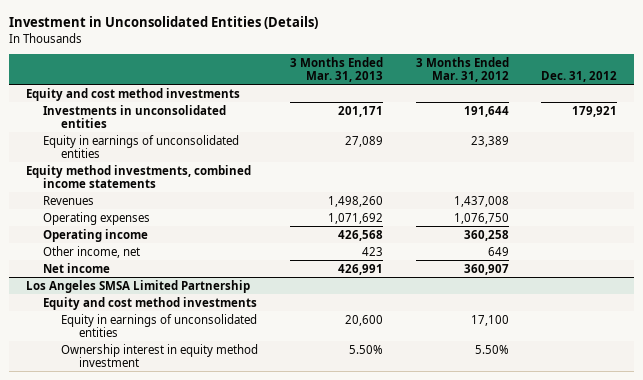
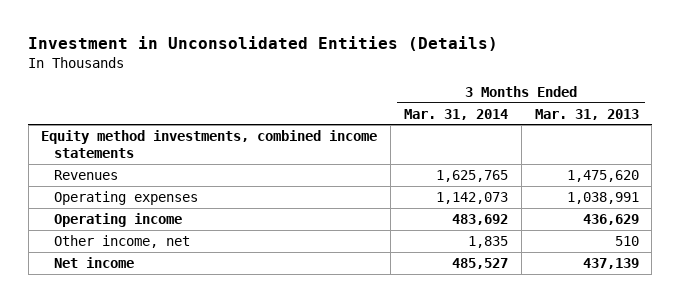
- | 3 Months Ended Mar. 31, 2013 | 3 Months Ended Mar. 31, 2012 | Dec. 31, 2012
+ | 3 Months Ended Mar. 31, 2014 | 3 Months Ended Mar. 31, 2013
- Equity and cost method investments
- Investments in unconsolidated entities | 201,171 | 191,644 | 179,921
- Equity in earnings of unconsolidated entities | 27,089 | 23,389 |
- Revenues | 1,498,260 | 1,437,008 |
- Operating expenses | 1,071,692 | 1,076,750 |
- Operating income | 426,568 | 360,258 |
- Other income, net | 423 | 649 |
- Net income | 426,991 | 360,907 |
- Los Angeles SMSA Limited Partnership
- Equity and cost method investments
- Equity in earnings of unconsolidated entities | 20,600 | 17,100 |
- Ownership interest in equity method investment | 5.50% | 5.50% |
+ Revenues | 1,625,765 | 1,475,620
+ Operating expenses | 1,142,073 | 1,038,991
+ Operating income | 483,692 | 436,629
+ Other income, net | 1,835 | 510
+ Net income | 485,527 | 437,139

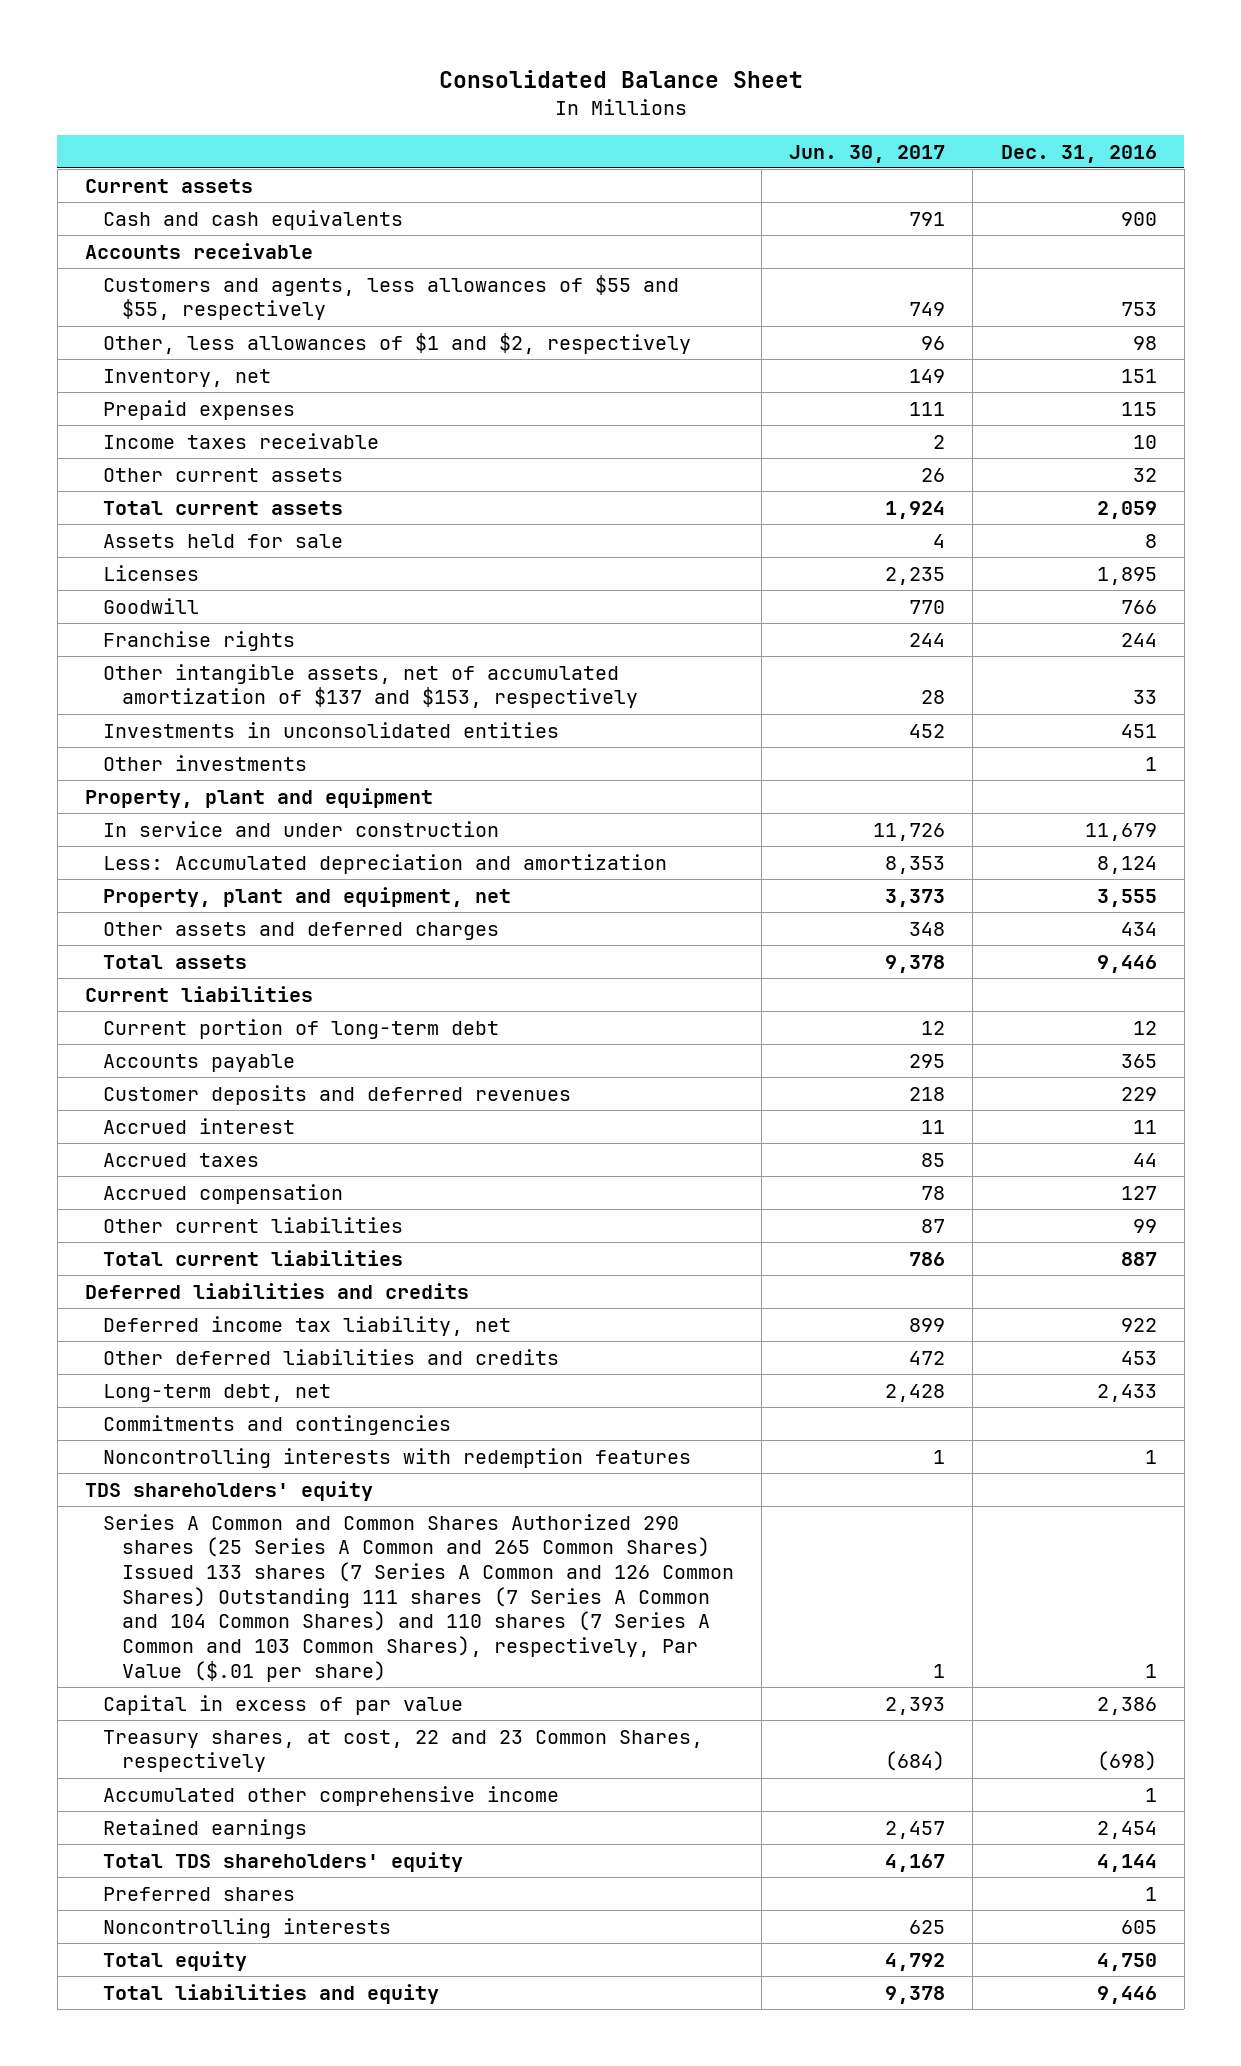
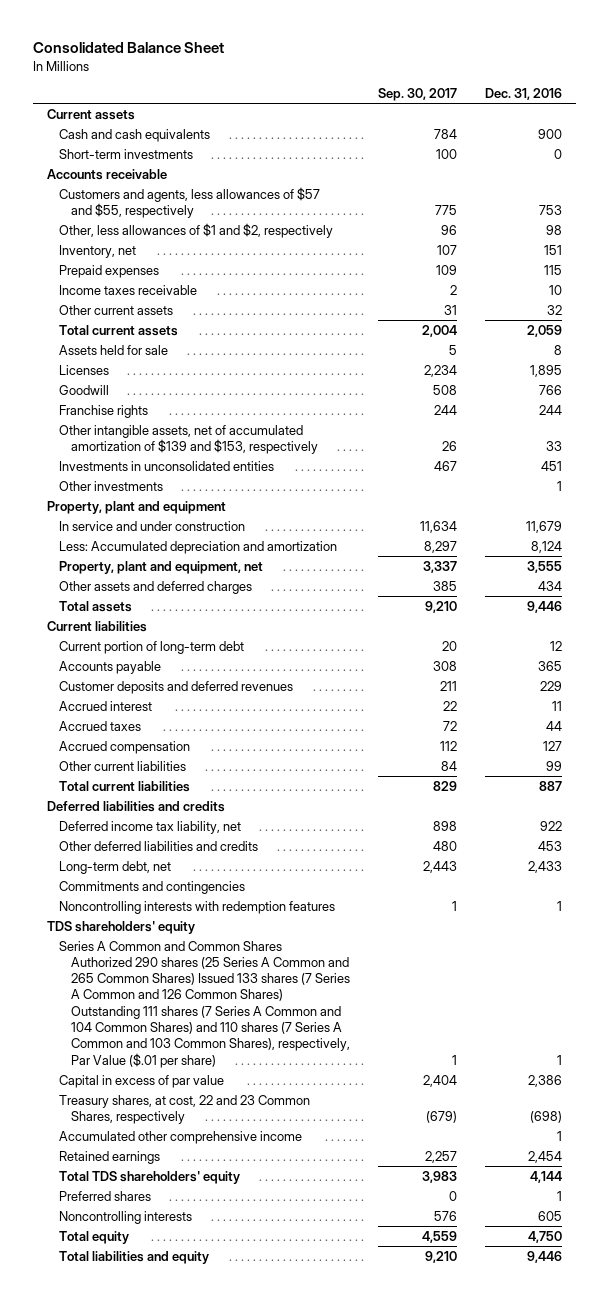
- | Jun. 30, 2017 | Dec. 31, 2016
+ | Sep. 30, 2017 | Dec. 31, 2016
+ Short-term investments | 100 | 0
- Customers and agents, less allowances of $55 and $55, respectively | 749 | 753
+ Customers and agents, less allowances of $57 and $55, respectively | 775 | 753
- Other intangible assets, net of accumulated amortization of $137 and $153, respectively | 28 | 33
+ Other intangible assets, net of accumulated amortization of $139 and $153, respectively | 26 | 33

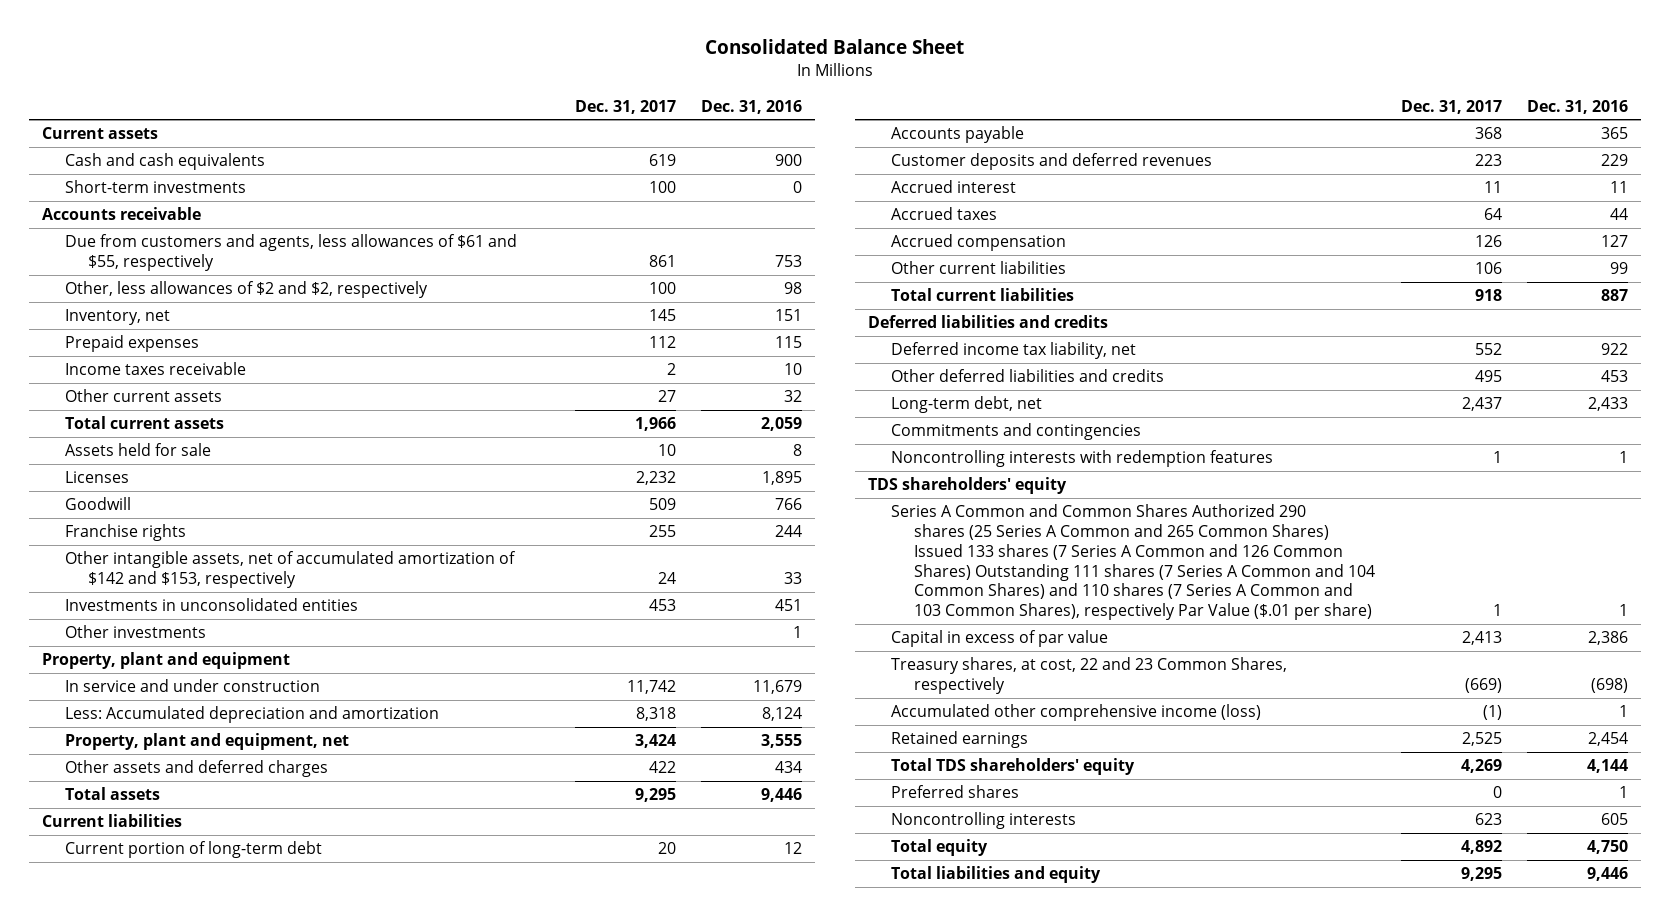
- | Sep. 30, 2017 | Dec. 31, 2016
+ | Dec. 31, 2017 | Dec. 31, 2016
- Customers and agents, less allowances of $57 and $55, respectively | 775 | 753
- Other, less allowances of $1 and $2, respectively | 96 | 98
+ Due from customers and agents, less allowances of $61 and $55, respectively | 861 | 753
+ Other, less allowances of $2 and $2, respectively | 100 | 98
- Other intangible assets, net of accumulated amortization of $139 and $153, respectively | 26 | 33
+ Other intangible assets, net of accumulated amortization of $142 and $153, respectively | 24 | 33
- Series A Common and Common Shares Authorized 290 shares (25 Series A Common and 265 Common Shares) Issued 133 shares (7 Series A Common and 126 Common Shares) Outstanding 111 shares (7 Series A Common and 104 Common Shares) and 110 shares (7 Series A Common and 103 Common Shares), respectively, Par Value ($.01 per share) | 1 | 1
+ Series A Common and Common Shares Authorized 290 shares (25 Series A Common and 265 Common Shares) Issued 133 shares (7 Series A Common and 126 Common Shares) Outstanding 111 shares (7 Series A Common and 104 Common Shares) and 110 shares (7 Series A Common and 103 Common Shares), respectively Par Value ($.01 per share) | 1 | 1
- Accumulated other comprehensive income | | 1
+ Accumulated other comprehensive income (loss) | (1) | 1

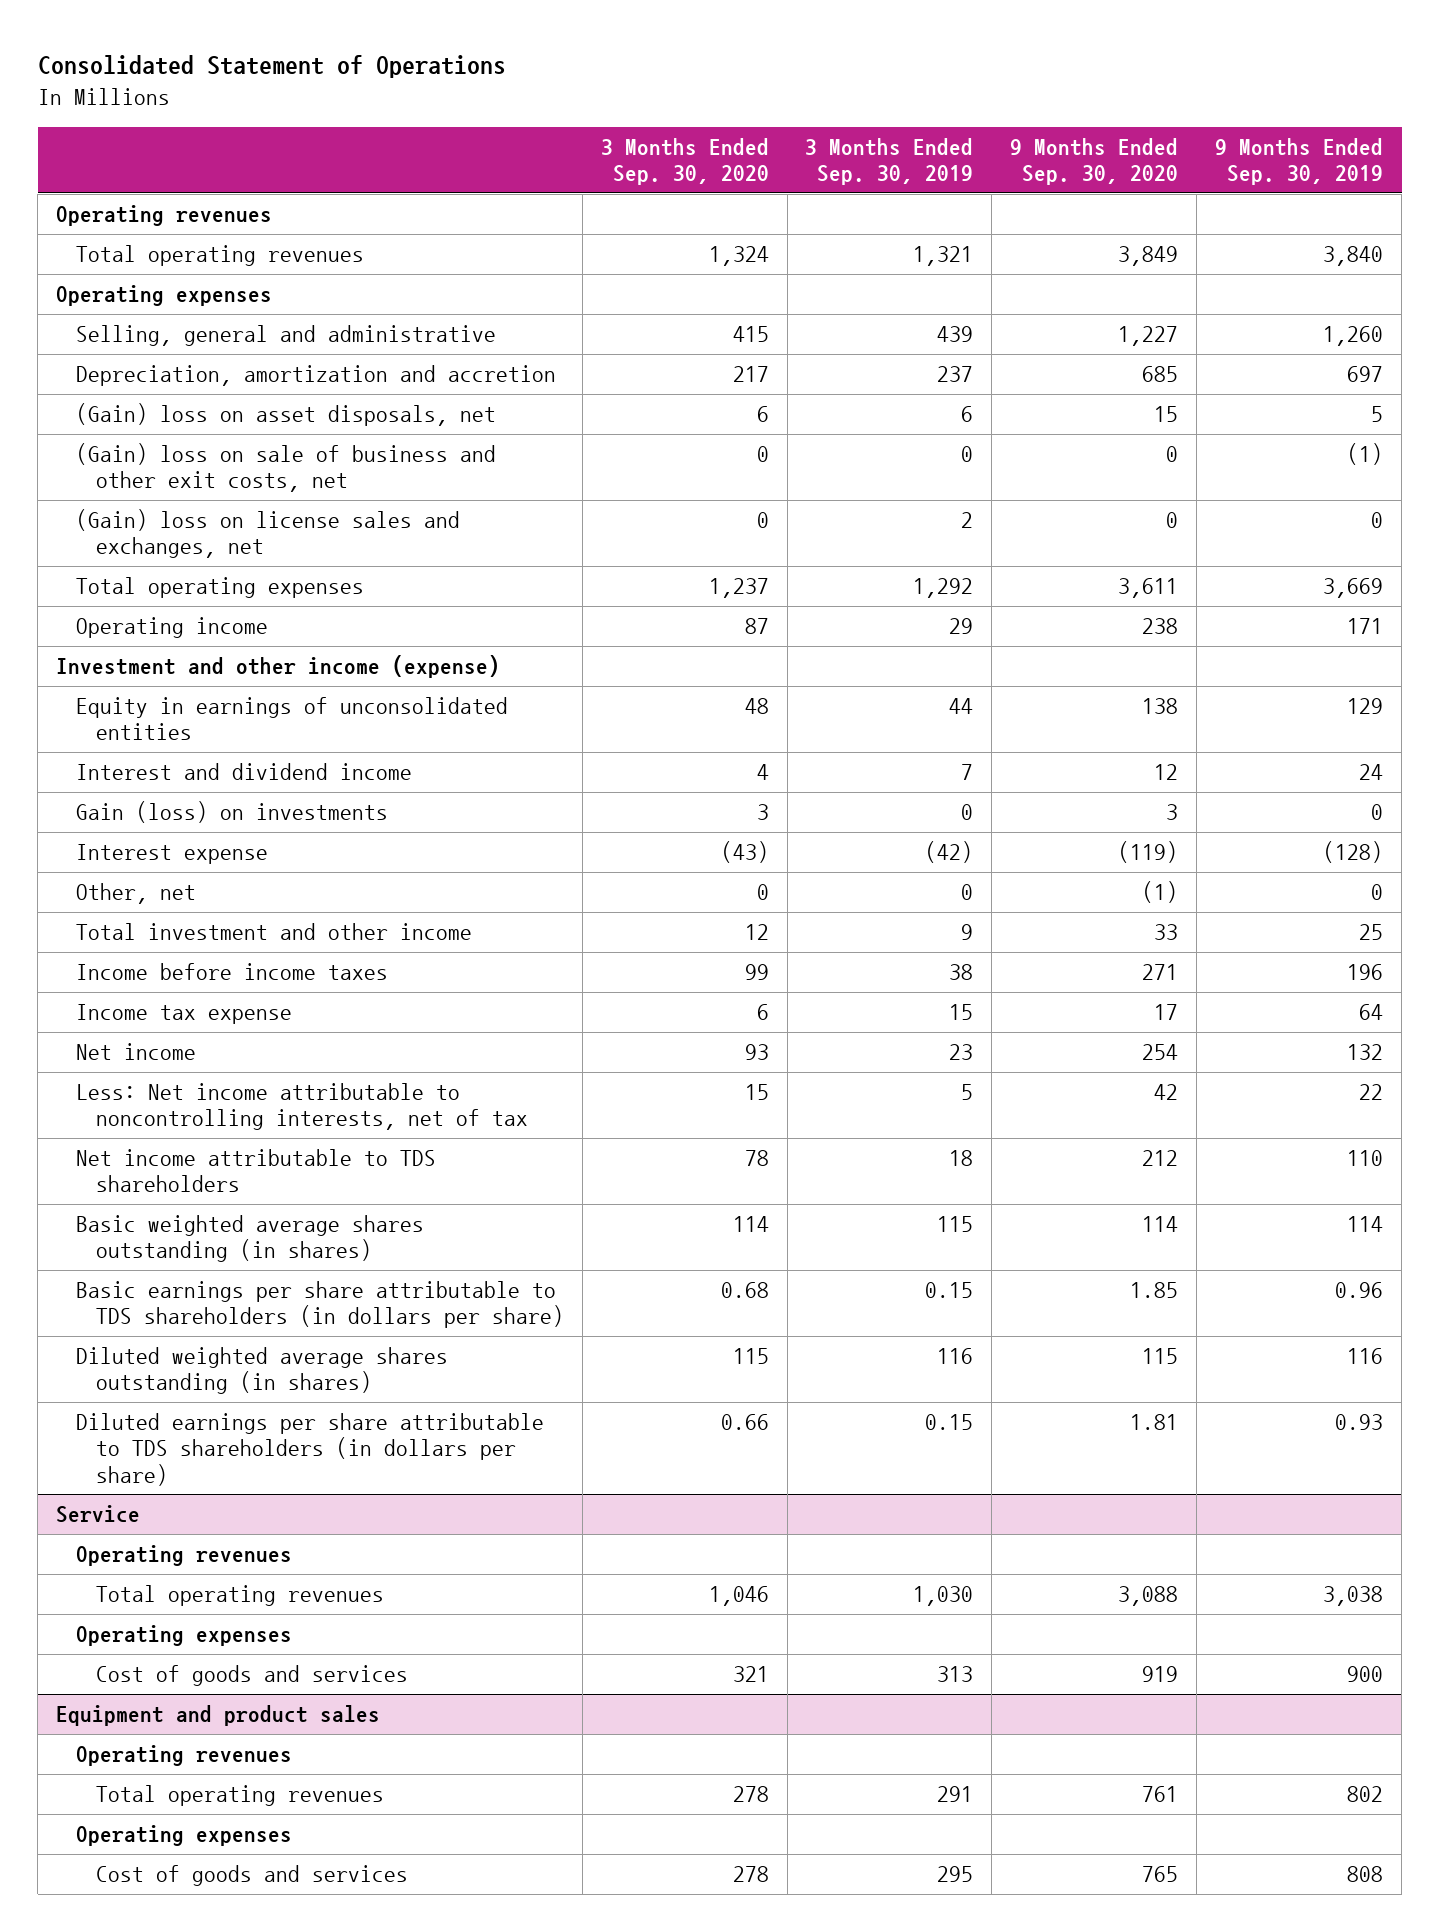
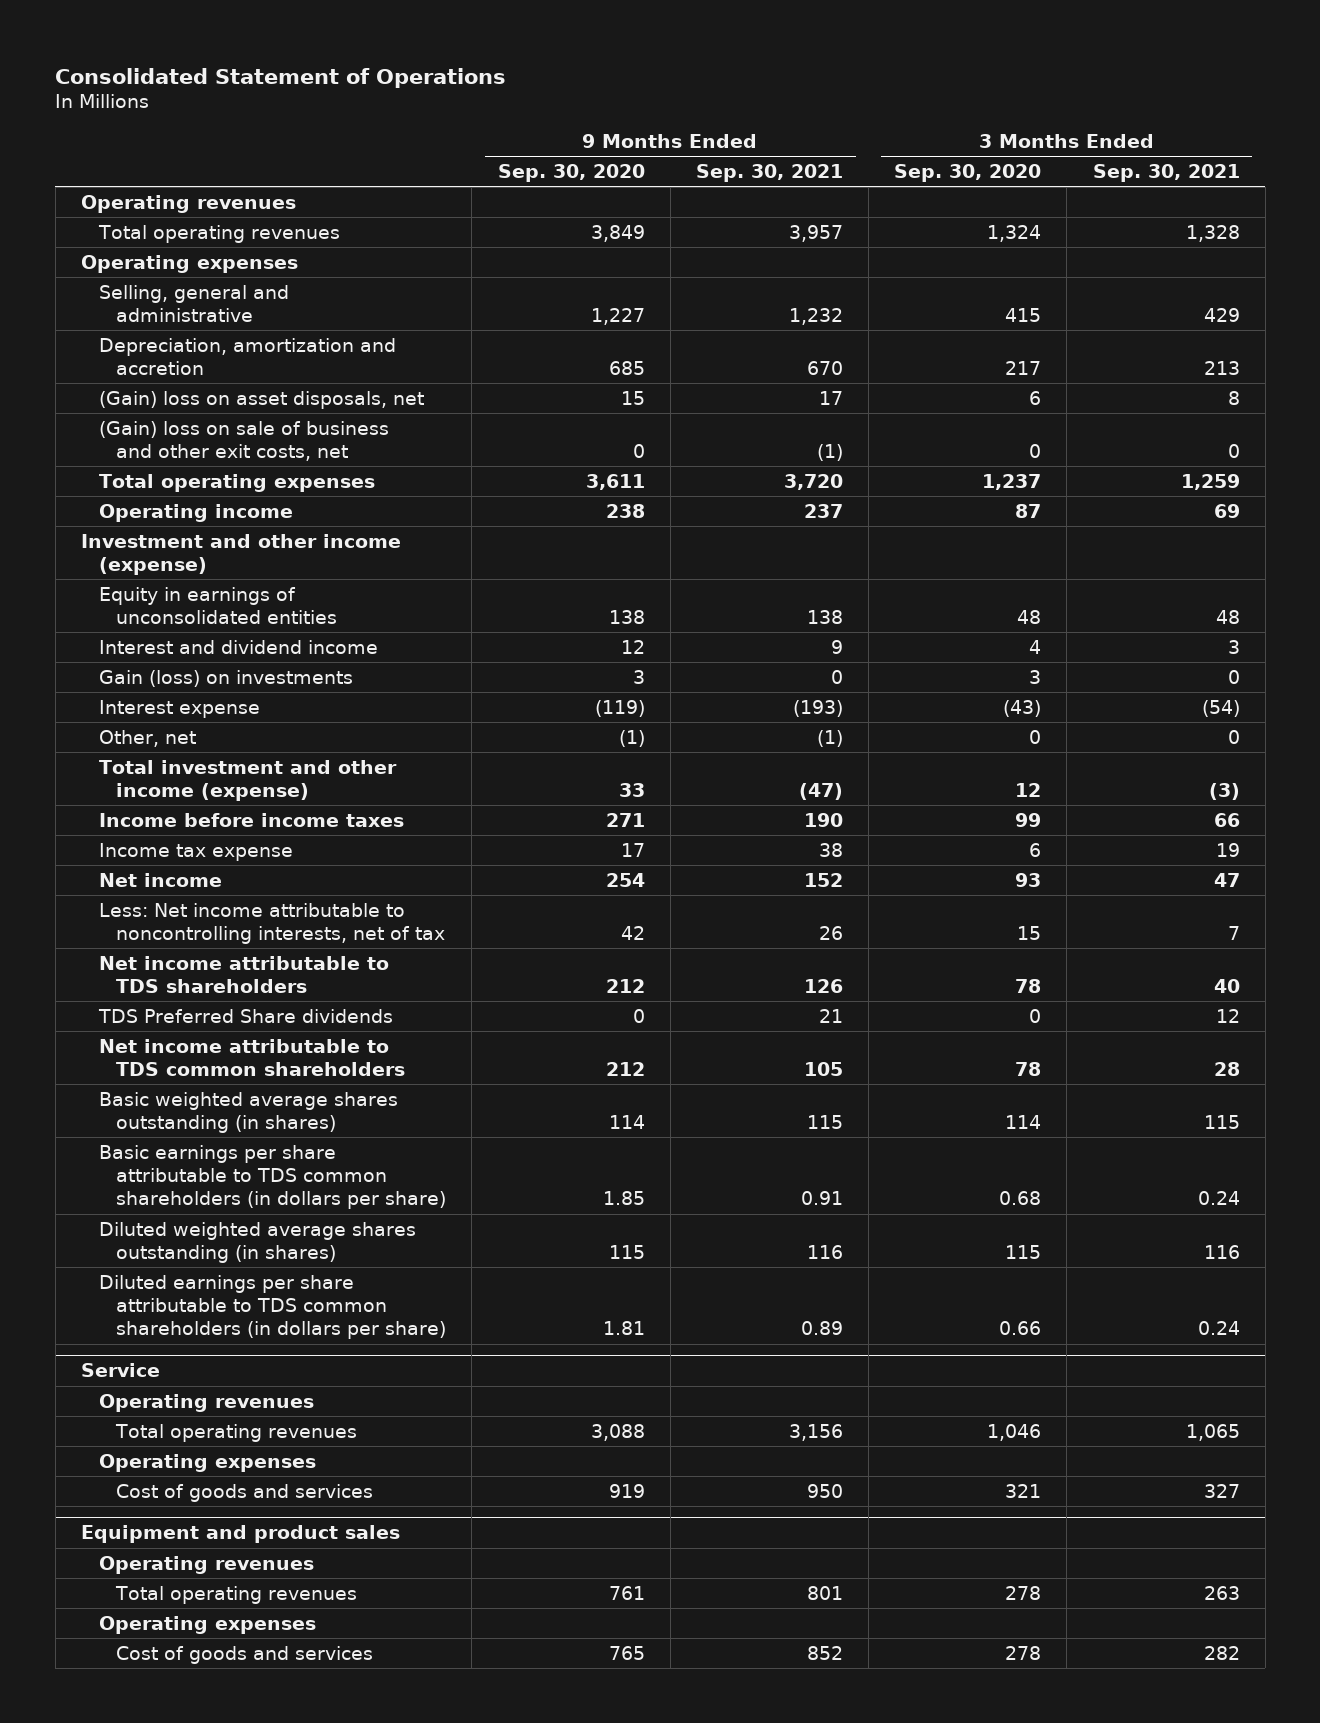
- | 3 Months Ended Sep. 30, 2020 | 3 Months Ended Sep. 30, 2019 | 9 Months Ended Sep. 30, 2020 | 9 Months Ended Sep. 30, 2019
+ | 9 Months Ended Sep. 30, 2020 | 9 Months Ended Sep. 30, 2021 | 3 Months Ended Sep. 30, 2020 | 3 Months Ended Sep. 30, 2021
- (Gain) loss on license sales and exchanges, net | 0 | 2 | 0 | 0
- Total investment and other income | 12 | 9 | 33 | 25
+ Total investment and other income (expense) | 33 | (47) | 12 | (3)
+ TDS Preferred Share dividends | 0 | 21 | 0 | 12
+ Net income attributable to TDS common shareholders | 212 | 105 | 78 | 28
- Basic earnings per share attributable to TDS shareholders (in dollars per share) | 0.68 | 0.15 | 1.85 | 0.96
+ Basic earnings per share attributable to TDS common shareholders (in dollars per share) | 1.85 | 0.91 | 0.68 | 0.24
- Diluted earnings per share attributable to TDS shareholders (in dollars per share) | 0.66 | 0.15 | 1.81 | 0.93
+ Diluted earnings per share attributable to TDS common shareholders (in dollars per share) | 1.81 | 0.89 | 0.66 | 0.24

